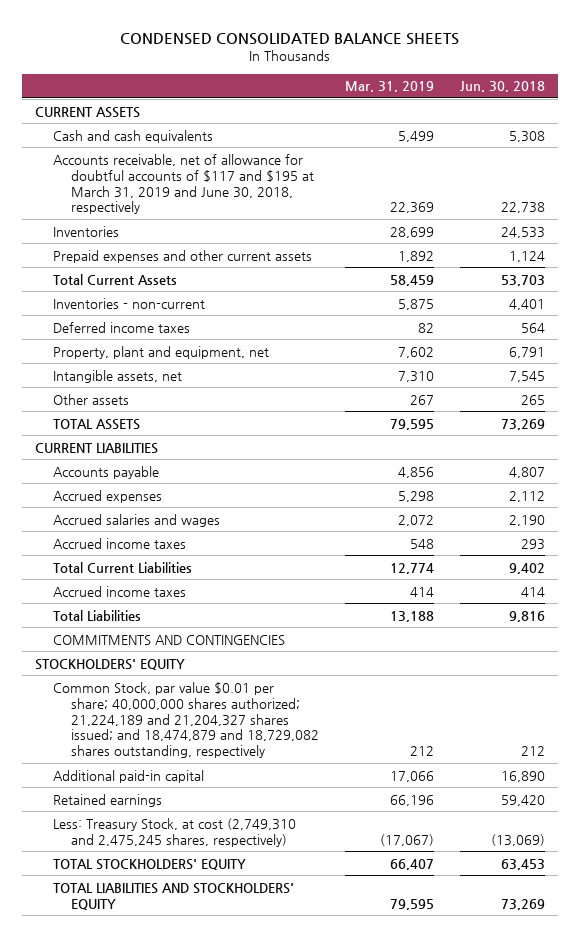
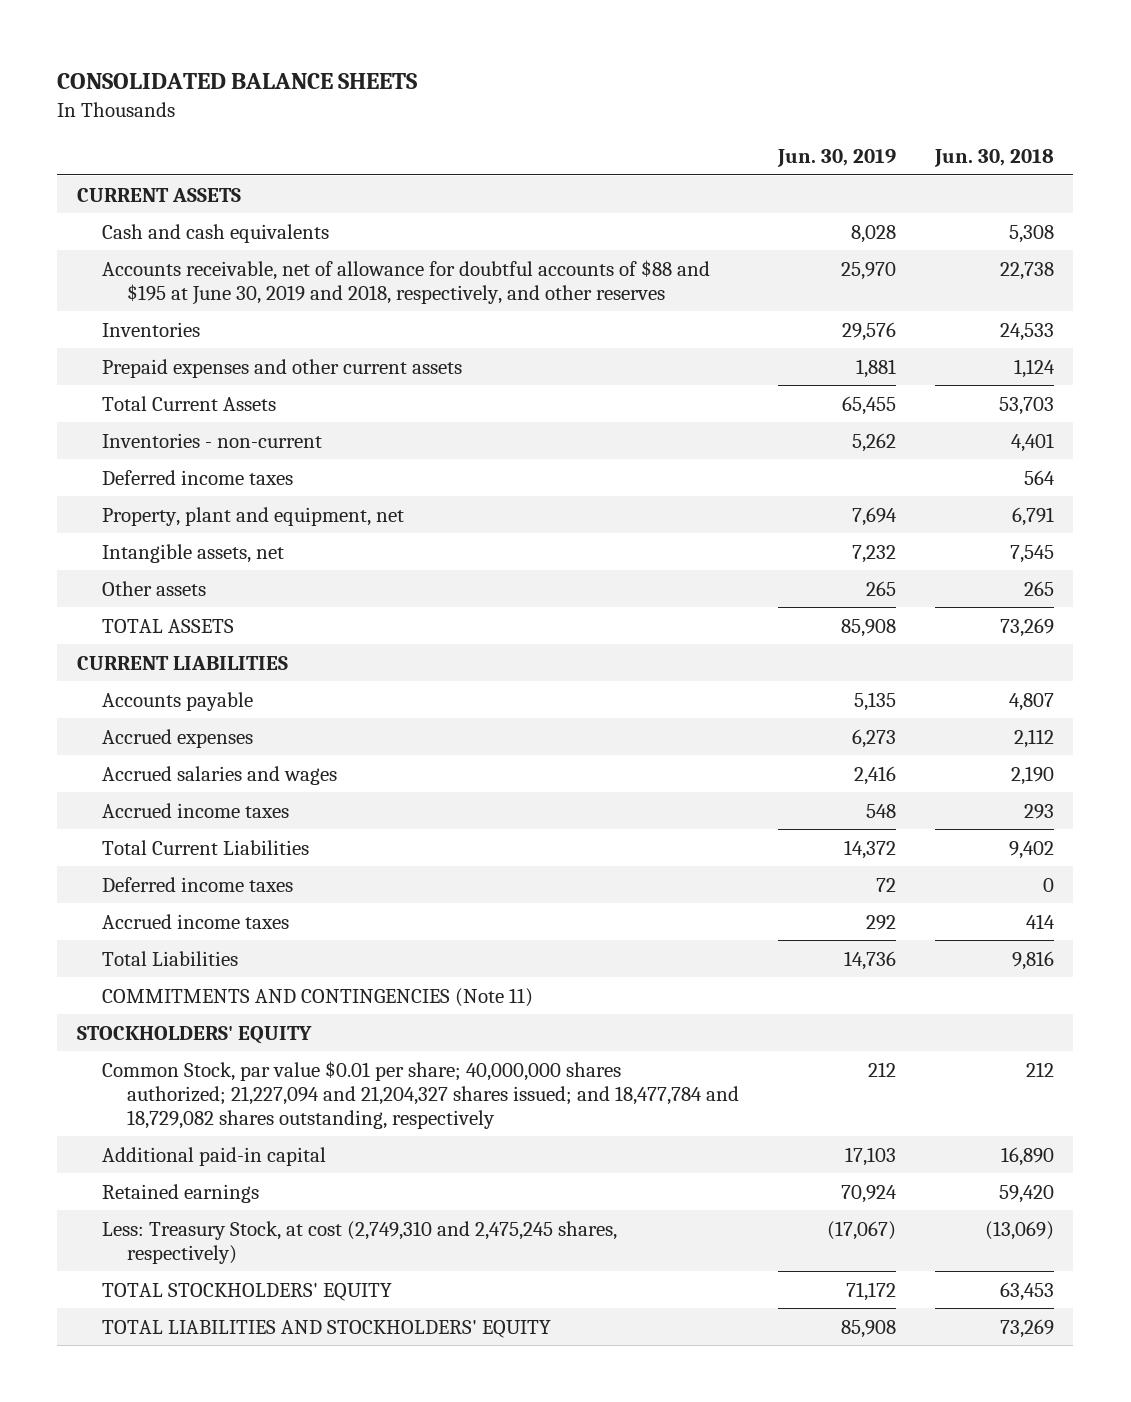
- CONDENSED CONSOLIDATED BALANCE SHEETS
+ CONSOLIDATED BALANCE SHEETS
- | Mar. 31, 2019 | Jun. 30, 2018
+ | Jun. 30, 2019 | Jun. 30, 2018
- Accounts receivable, net of allowance for doubtful accounts of $117 and $195 at March 31, 2019 and June 30, 2018, respectively | 22,369 | 22,738
+ Accounts receivable, net of allowance for doubtful accounts of $88 and $195 at June 30, 2019 and 2018, respectively, and other reserves | 25,970 | 22,738
+ Deferred income taxes | 72 | 0
- COMMITMENTS AND CONTINGENCIES
+ COMMITMENTS AND CONTINGENCIES (Note 11)
- Common Stock, par value $0.01 per share; 40,000,000 shares authorized; 21,224,189 and 21,204,327 shares issued; and 18,474,879 and 18,729,082 shares outstanding, respectively | 212 | 212
+ Common Stock, par value $0.01 per share; 40,000,000 shares authorized; 21,227,094 and 21,204,327 shares issued; and 18,477,784 and 18,729,082 shares outstanding, respectively | 212 | 212

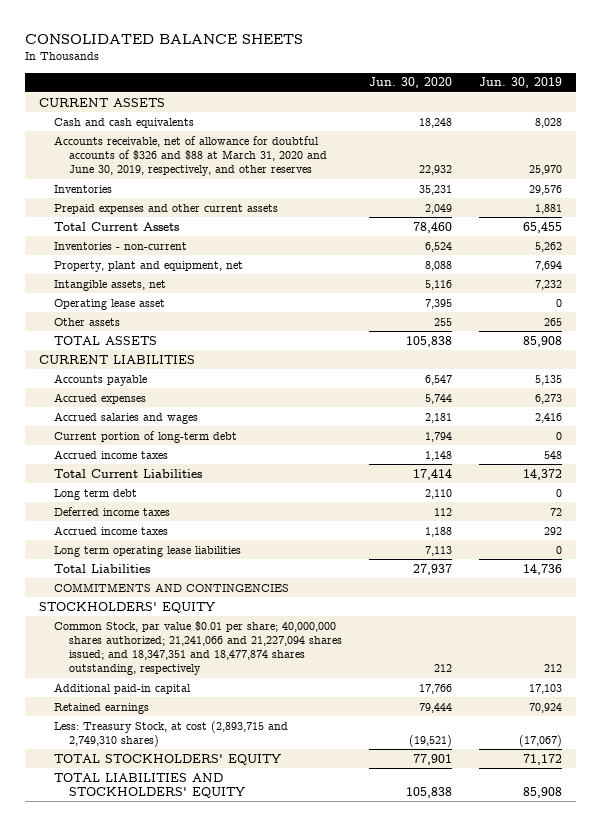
- | Jun. 30, 2019 | Jun. 30, 2018
+ | Jun. 30, 2020 | Jun. 30, 2019
- Accounts receivable, net of allowance for doubtful accounts of $88 and $195 at June 30, 2019 and 2018, respectively, and other reserves | 25,970 | 22,738
+ Accounts receivable, net of allowance for doubtful accounts of $326 and $88 at March 31, 2020 and June 30, 2019, respectively, and other reserves | 22,932 | 25,970
- Deferred income taxes | | 564
+ Operating lease asset | 7,395 | 0
+ Current portion of long-term debt | 1,794 | 0
+ Long term debt | 2,110 | 0
+ Long term operating lease liabilities | 7,113 | 0
- COMMITMENTS AND CONTINGENCIES (Note 11)
+ COMMITMENTS AND CONTINGENCIES
- Common Stock, par value $0.01 per share; 40,000,000 shares authorized; 21,227,094 and 21,204,327 shares issued; and 18,477,784 and 18,729,082 shares outstanding, respectively | 212 | 212
+ Common Stock, par value $0.01 per share; 40,000,000 shares authorized; 21,241,066 and 21,227,094 shares issued; and 18,347,351 and 18,477,874 shares outstanding, respectively | 212 | 212
- Less: Treasury Stock, at cost (2,749,310 and 2,475,245 shares, respectively) | (17,067) | (13,069)
+ Less: Treasury Stock, at cost (2,893,715 and 2,749,310 shares) | (19,521) | (17,067)

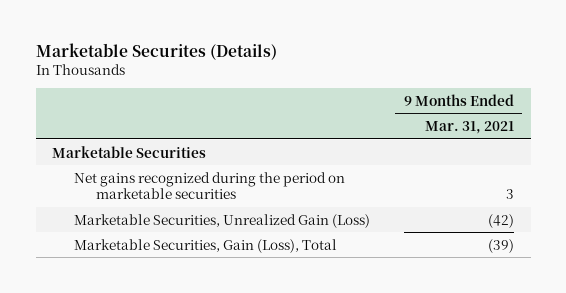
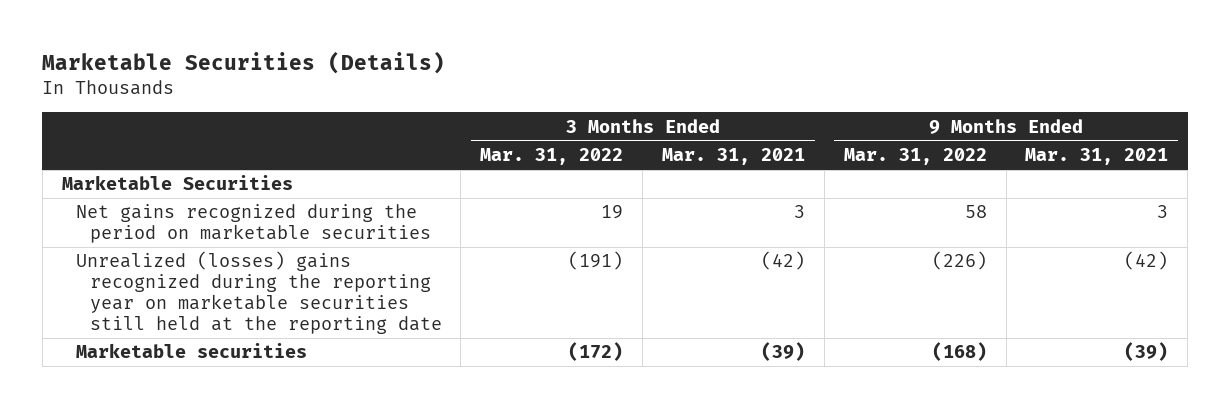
- Marketable Securites (Details)
+ Marketable Securities (Details)
- | 9 Months Ended Mar. 31, 2021
+ | 3 Months Ended Mar. 31, 2022 | 3 Months Ended Mar. 31, 2021 | 9 Months Ended Mar. 31, 2022 | 9 Months Ended Mar. 31, 2021
- Marketable Securities, Unrealized Gain (Loss) | (42)
- Marketable Securities, Gain (Loss), Total | (39)
+ Unrealized (losses) gains recognized during the reporting year on marketable securities still held at the reporting date | (191) | (42) | (226) | (42)
+ Marketable securities | (172) | (39) | (168) | (39)

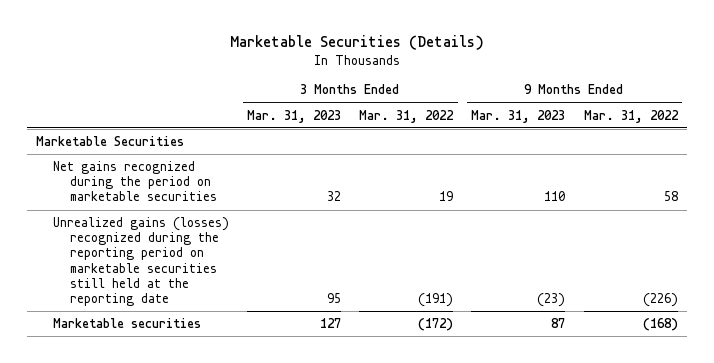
- | 3 Months Ended Mar. 31, 2022 | 3 Months Ended Mar. 31, 2021 | 9 Months Ended Mar. 31, 2022 | 9 Months Ended Mar. 31, 2021
+ | 3 Months Ended Mar. 31, 2023 | 3 Months Ended Mar. 31, 2022 | 9 Months Ended Mar. 31, 2023 | 9 Months Ended Mar. 31, 2022
- Unrealized (losses) gains recognized during the reporting year on marketable securities still held at the reporting date | (191) | (42) | (226) | (42)
+ Unrealized gains (losses) recognized during the reporting period on marketable securities still held at the reporting date | 95 | (191) | (23) | (226)

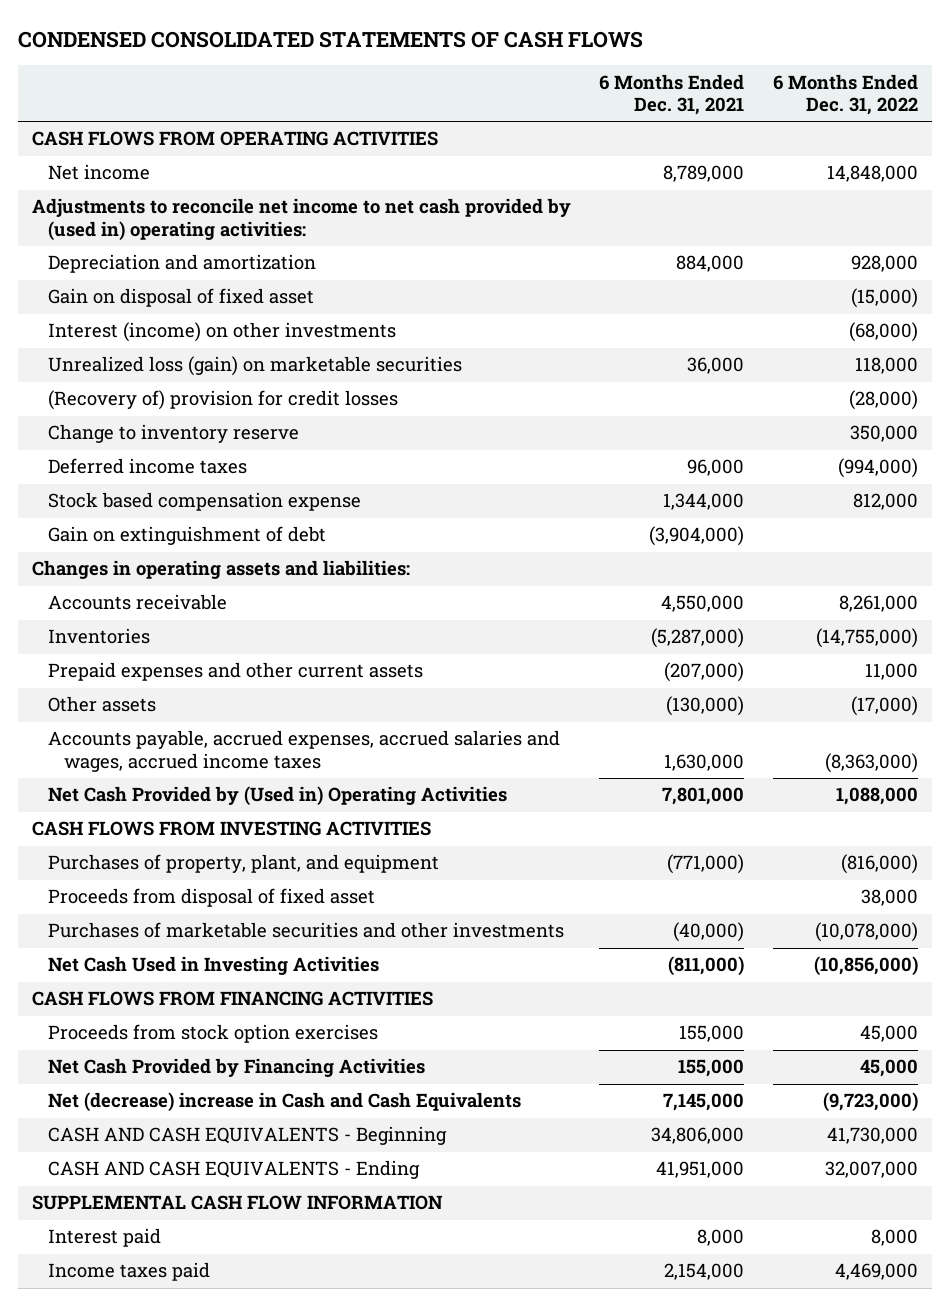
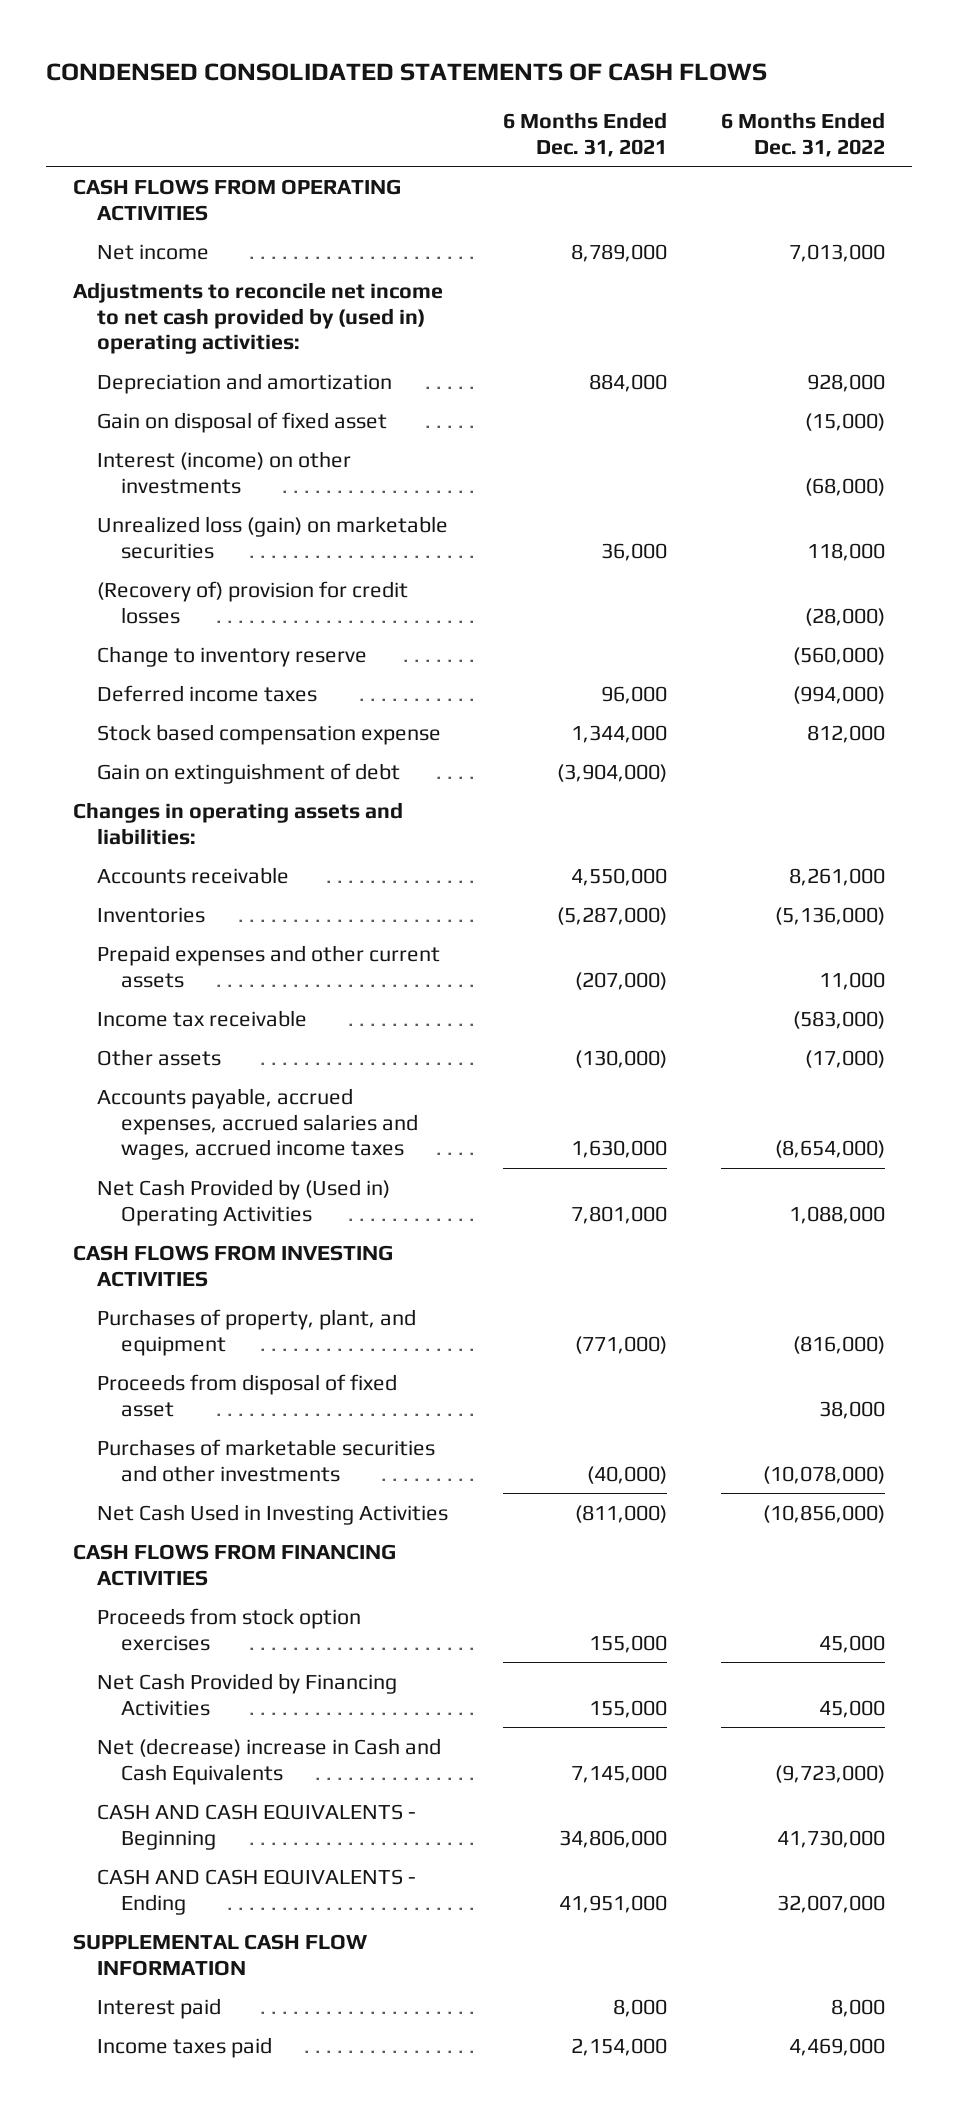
- Net income | 8,789,000 | 14,848,000
+ Net income | 8,789,000 | 7,013,000
- Change to inventory reserve | | 350,000
+ Change to inventory reserve | | (560,000)
- Inventories | (5,287,000) | (14,755,000)
+ Inventories | (5,287,000) | (5,136,000)
+ Income tax receivable | | (583,000)
- Accounts payable, accrued expenses, accrued salaries and wages, accrued income taxes | 1,630,000 | (8,363,000)
+ Accounts payable, accrued expenses, accrued salaries and wages, accrued income taxes | 1,630,000 | (8,654,000)

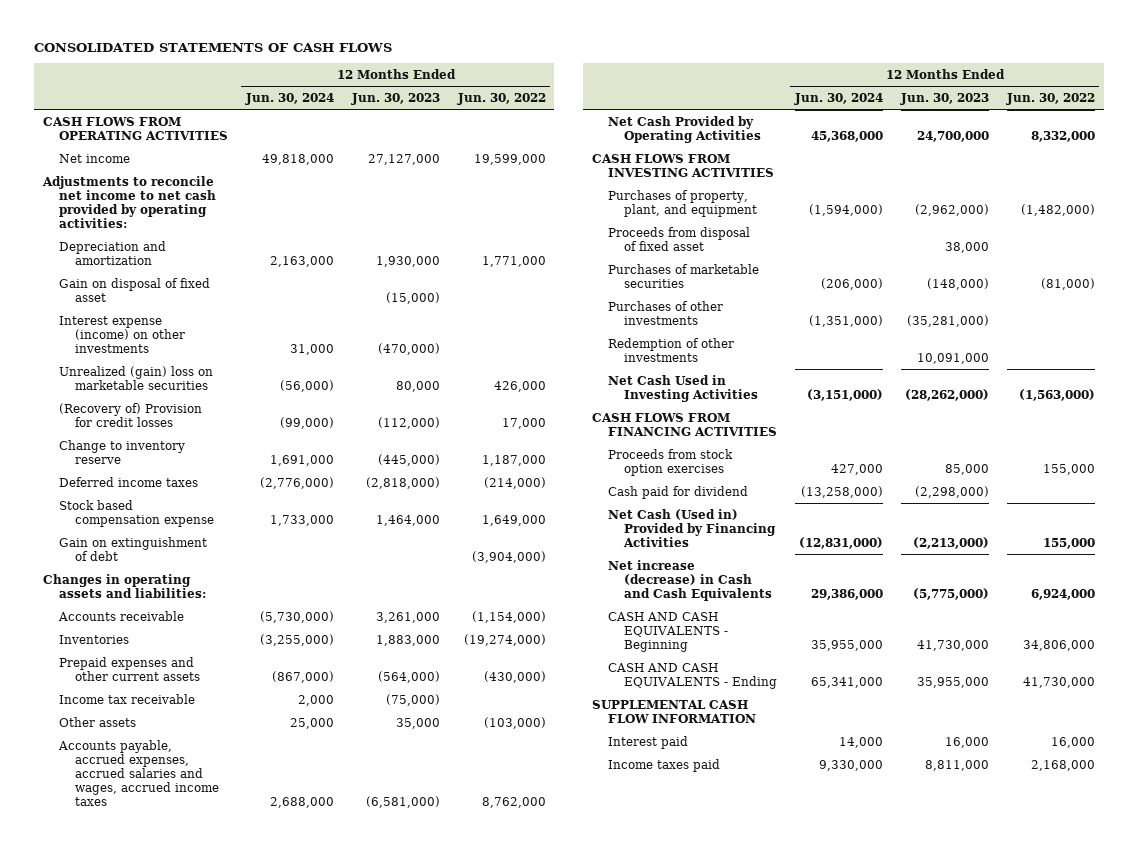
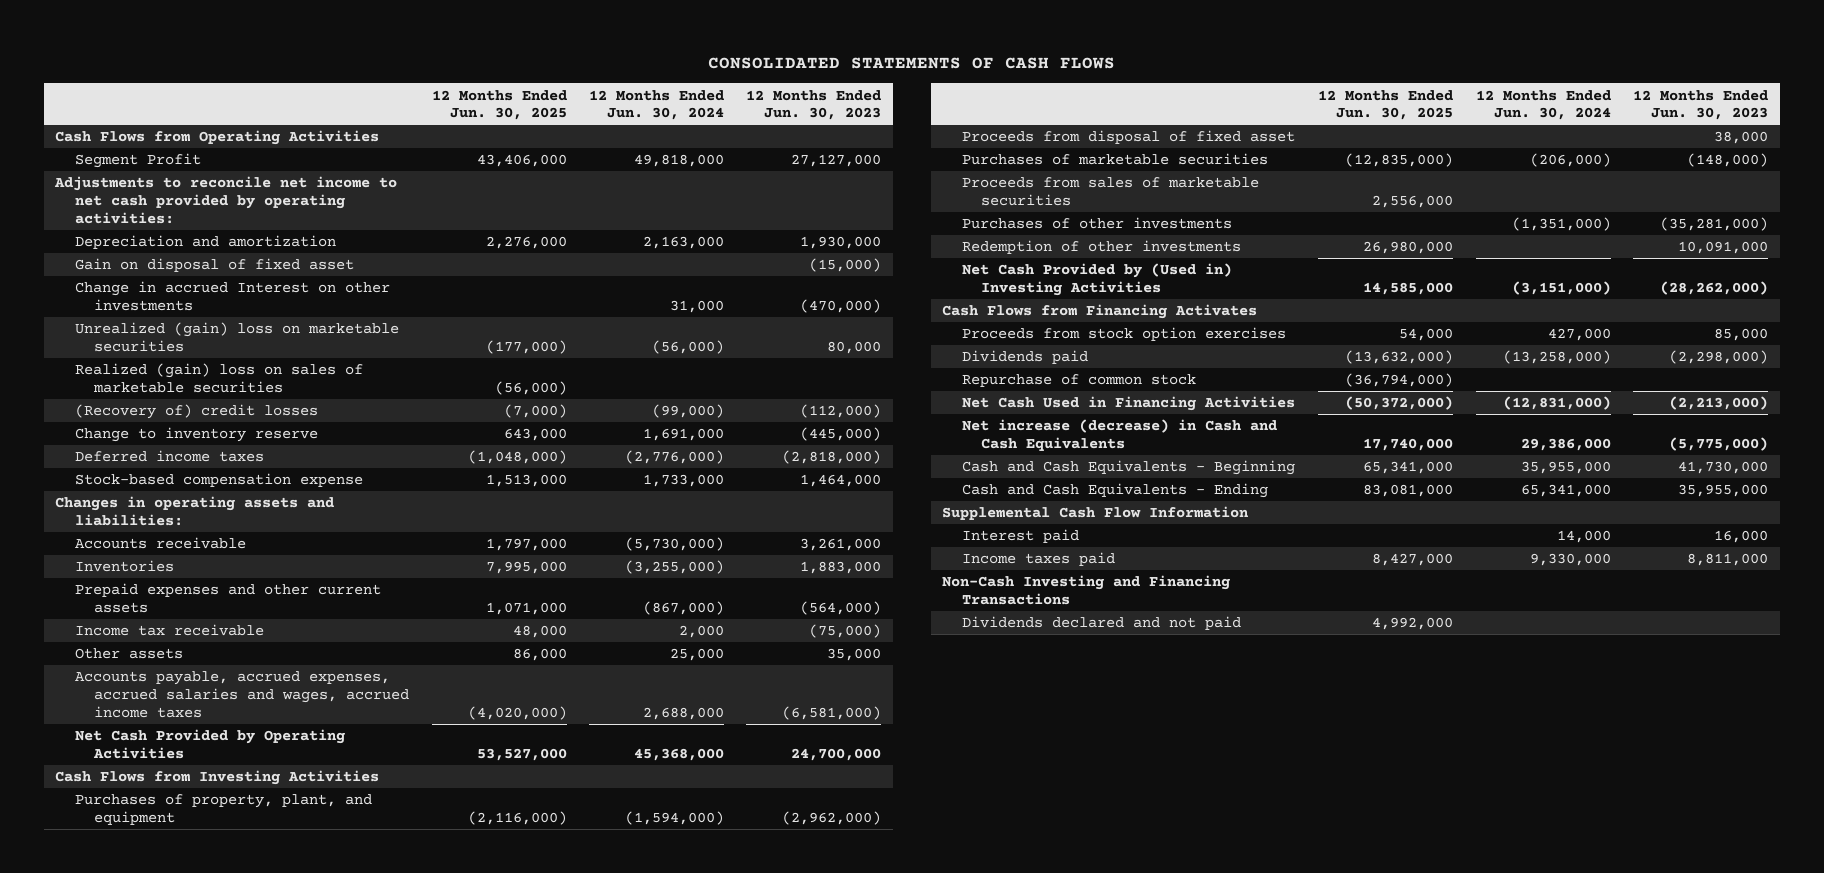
- | 12 Months Ended Jun. 30, 2024 | 12 Months Ended Jun. 30, 2023 | 12 Months Ended Jun. 30, 2022
+ | 12 Months Ended Jun. 30, 2025 | 12 Months Ended Jun. 30, 2024 | 12 Months Ended Jun. 30, 2023
- CASH FLOWS FROM OPERATING ACTIVITIES
- Net income | 49,818,000 | 27,127,000 | 19,599,000
+ Cash Flows from Operating Activities
+ Segment Profit | 43,406,000 | 49,818,000 | 27,127,000
- Interest expense (income) on other investments | 31,000 | (470,000) |
+ Change in accrued Interest on other investments | | 31,000 | (470,000)
- (Recovery of) Provision for credit losses | (99,000) | (112,000) | 17,000
+ Realized (gain) loss on sales of marketable securities | (56,000) | |
+ (Recovery of) credit losses | (7,000) | (99,000) | (112,000)
- Stock based compensation expense | 1,733,000 | 1,464,000 | 1,649,000
- Gain on extinguishment of debt | | | (3,904,000)
+ Stock-based compensation expense | 1,513,000 | 1,733,000 | 1,464,000
- CASH FLOWS FROM INVESTING ACTIVITIES
+ Cash Flows from Investing Activities
+ Proceeds from sales of marketable securities | 2,556,000 | |
- Net Cash Used in Investing Activities | (3,151,000) | (28,262,000) | (1,563,000)
- CASH FLOWS FROM FINANCING ACTIVITIES
+ Net Cash Provided by (Used in) Investing Activities | 14,585,000 | (3,151,000) | (28,262,000)
+ Cash Flows from Financing Activates
- Cash paid for dividend | (13,258,000) | (2,298,000) |
- Net Cash (Used in) Provided by Financing Activities | (12,831,000) | (2,213,000) | 155,000
+ Dividends paid | (13,632,000) | (13,258,000) | (2,298,000)
+ Repurchase of common stock | (36,794,000) | |
+ Net Cash Used in Financing Activities | (50,372,000) | (12,831,000) | (2,213,000)
- CASH AND CASH EQUIVALENTS - Beginning | 35,955,000 | 41,730,000 | 34,806,000
- CASH AND CASH EQUIVALENTS - Ending | 65,341,000 | 35,955,000 | 41,730,000
- SUPPLEMENTAL CASH FLOW INFORMATION
+ Cash and Cash Equivalents - Beginning | 65,341,000 | 35,955,000 | 41,730,000
+ Cash and Cash Equivalents - Ending | 83,081,000 | 65,341,000 | 35,955,000
+ Supplemental Cash Flow Information
+ Non-Cash Investing and Financing Transactions
+ Dividends declared and not paid | 4,992,000 | |

